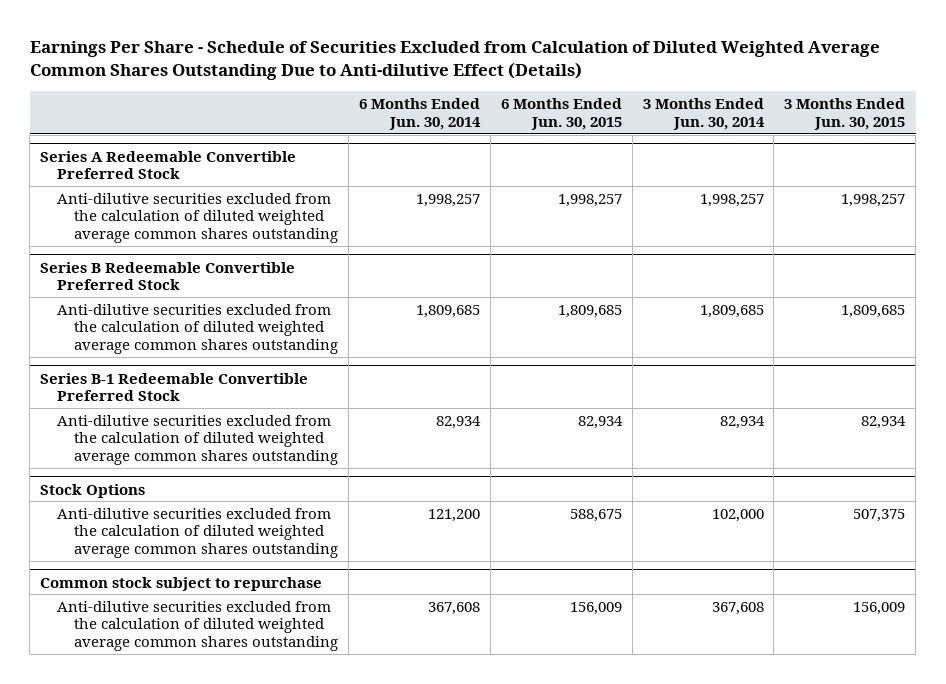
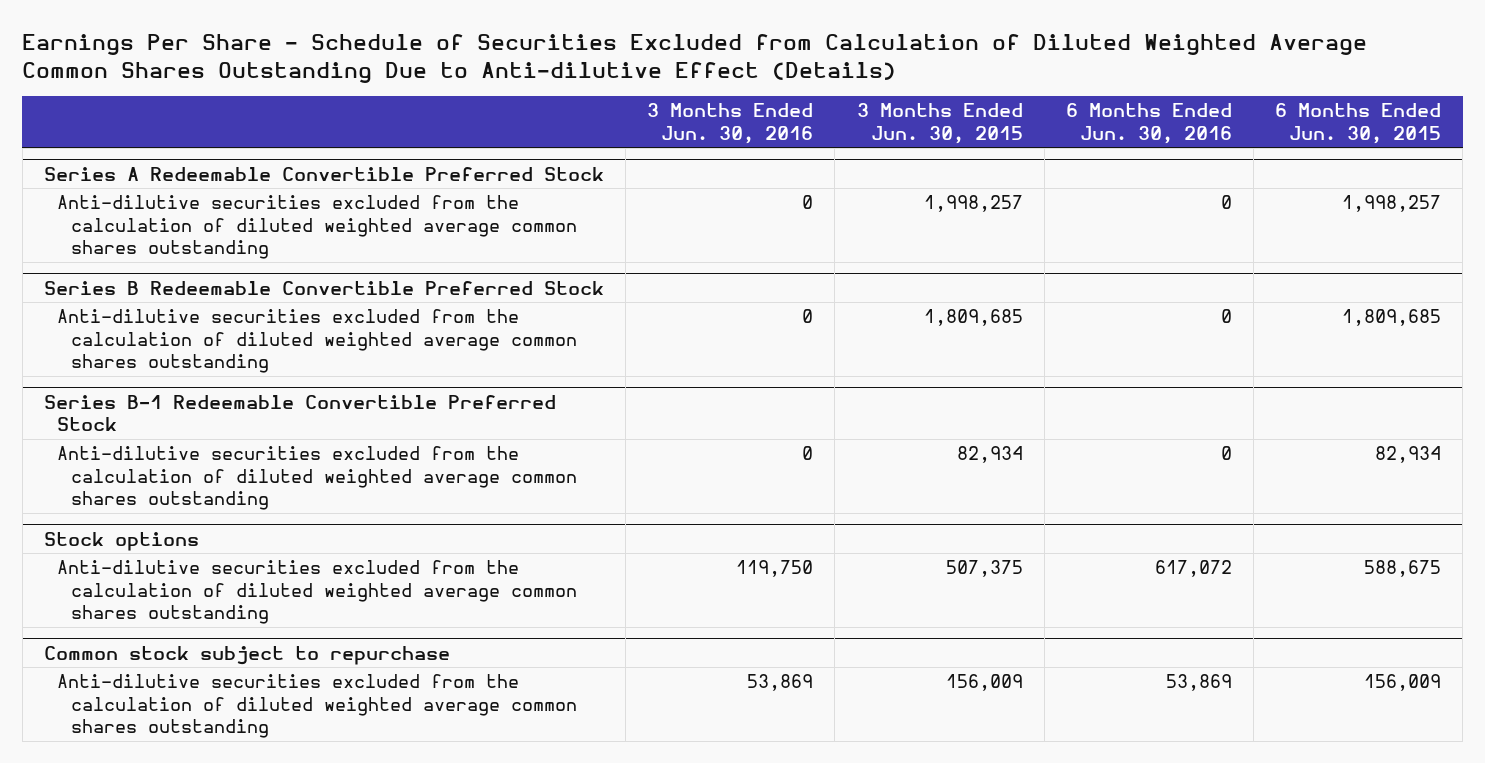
- | 6 Months Ended Jun. 30, 2014 | 6 Months Ended Jun. 30, 2015 | 3 Months Ended Jun. 30, 2014 | 3 Months Ended Jun. 30, 2015
+ | 3 Months Ended Jun. 30, 2016 | 3 Months Ended Jun. 30, 2015 | 6 Months Ended Jun. 30, 2016 | 6 Months Ended Jun. 30, 2015
- Stock Options
+ Stock options

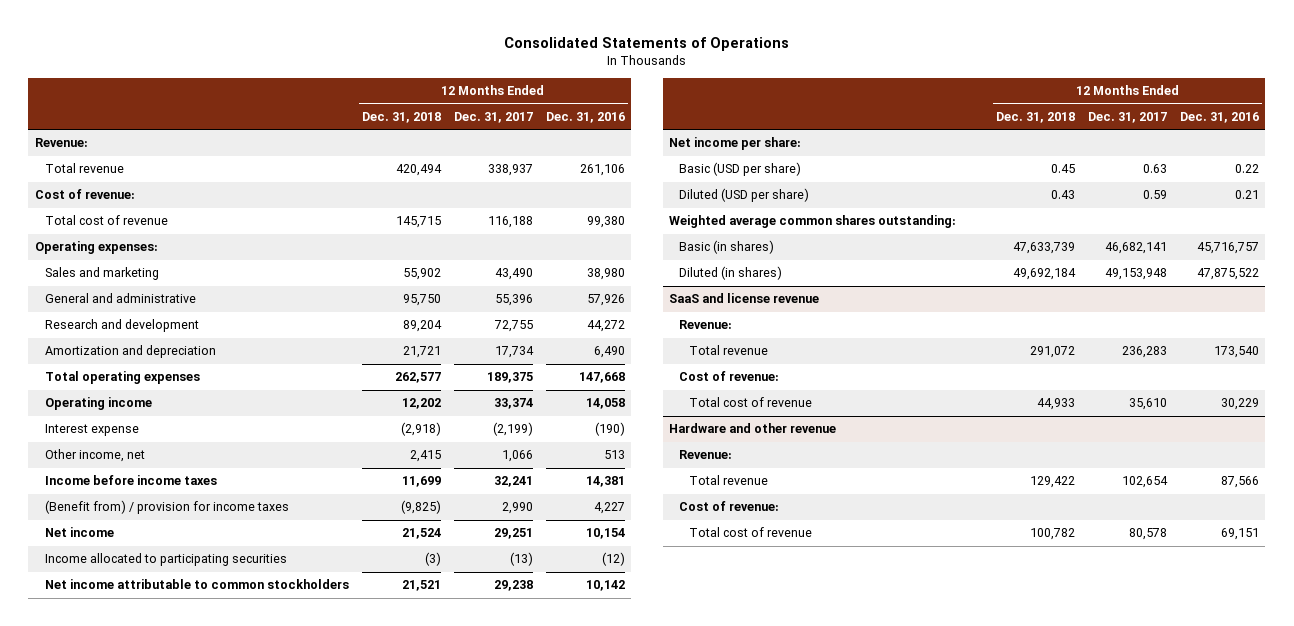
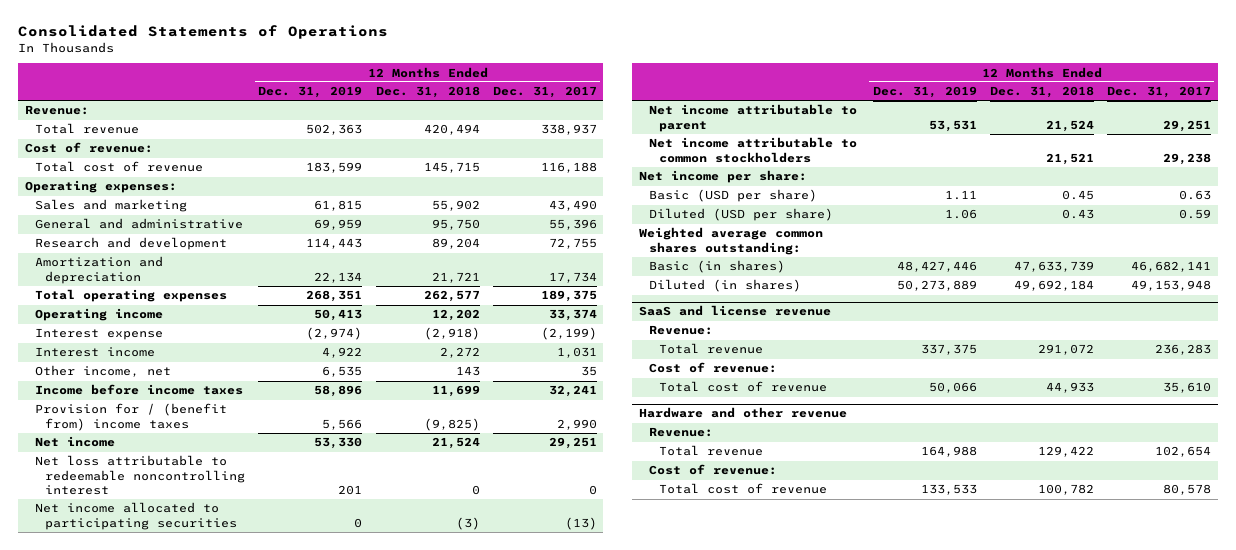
- | 12 Months Ended Dec. 31, 2018 | 12 Months Ended Dec. 31, 2017 | 12 Months Ended Dec. 31, 2016
+ | 12 Months Ended Dec. 31, 2019 | 12 Months Ended Dec. 31, 2018 | 12 Months Ended Dec. 31, 2017
- Other income, net | 2,415 | 1,066 | 513
+ Interest income | 4,922 | 2,272 | 1,031
+ Other income, net | 6,535 | 143 | 35
- (Benefit from) / provision for income taxes | (9,825) | 2,990 | 4,227
+ Provision for / (benefit from) income taxes | 5,566 | (9,825) | 2,990
- Income allocated to participating securities | (3) | (13) | (12)
+ Net loss attributable to redeemable noncontrolling interest | 201 | 0 | 0
+ Net income allocated to participating securities | 0 | (3) | (13)
+ Net income attributable to parent | 53,531 | 21,524 | 29,251

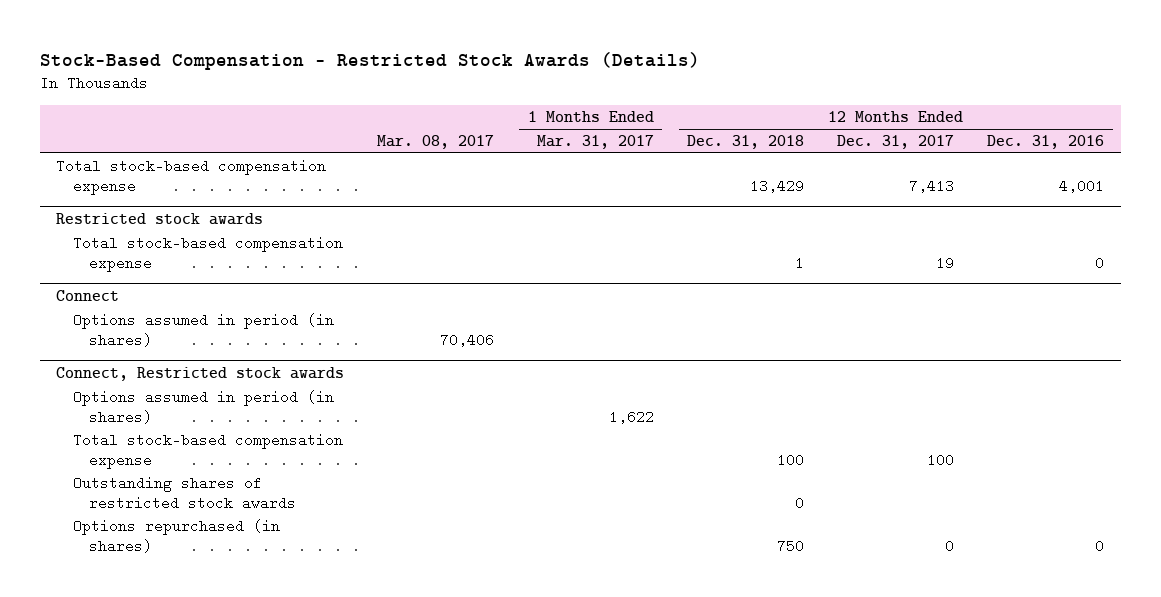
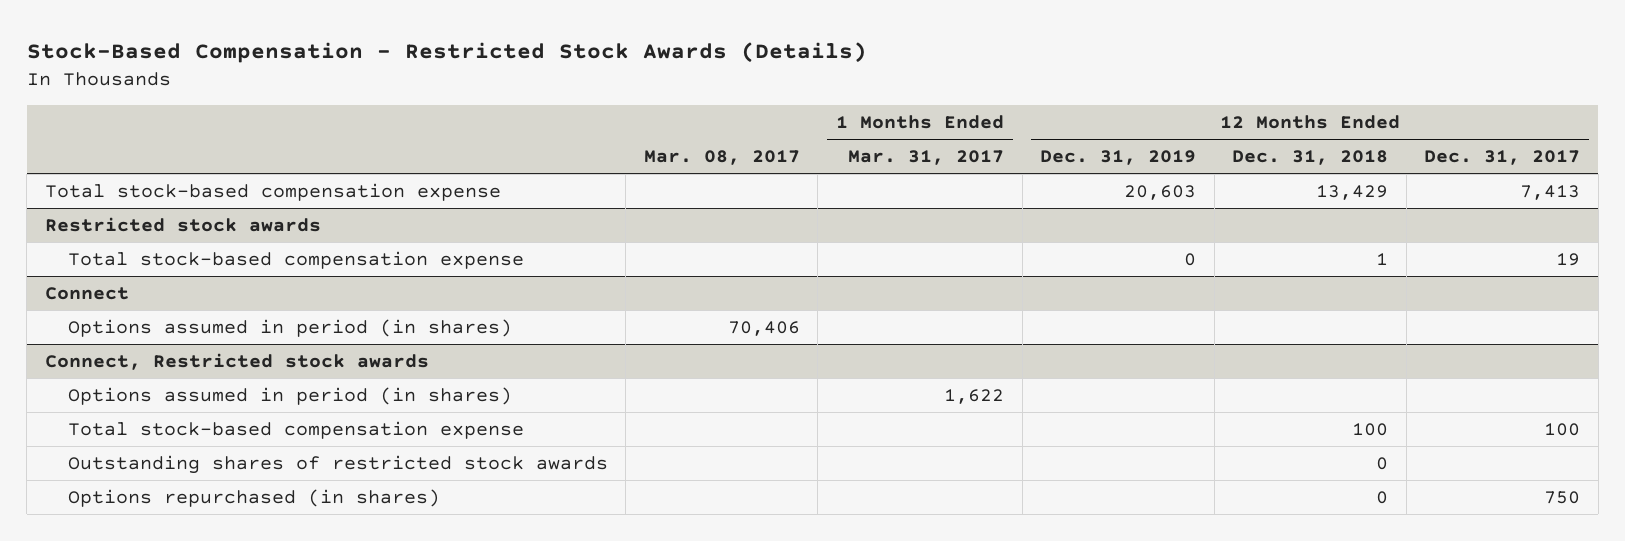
- | Mar. 08, 2017 | 1 Months Ended Mar. 31, 2017 | 12 Months Ended Dec. 31, 2018 | 12 Months Ended Dec. 31, 2017 | 12 Months Ended Dec. 31, 2016
+ | Mar. 08, 2017 | 1 Months Ended Mar. 31, 2017 | 12 Months Ended Dec. 31, 2019 | 12 Months Ended Dec. 31, 2018 | 12 Months Ended Dec. 31, 2017
@ Connect, Restricted stock awards
- Options repurchased (in shares) | | | 750 | 0 | 0
+ Options repurchased (in shares) | | | | 0 | 750

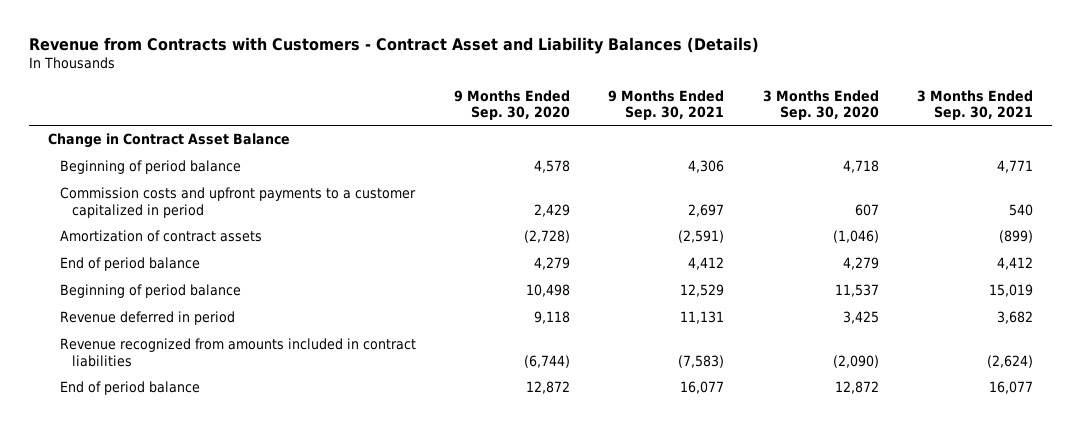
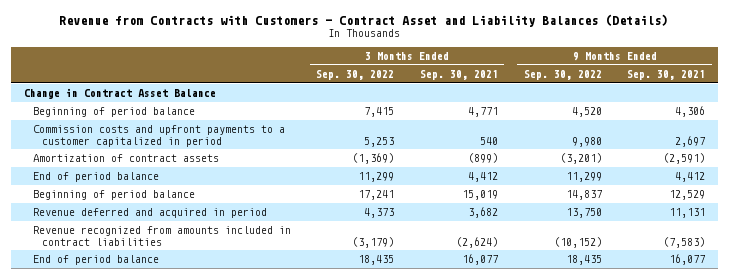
- | 9 Months Ended Sep. 30, 2020 | 9 Months Ended Sep. 30, 2021 | 3 Months Ended Sep. 30, 2020 | 3 Months Ended Sep. 30, 2021
+ | 3 Months Ended Sep. 30, 2022 | 3 Months Ended Sep. 30, 2021 | 9 Months Ended Sep. 30, 2022 | 9 Months Ended Sep. 30, 2021
- Revenue deferred in period | 9,118 | 11,131 | 3,425 | 3,682
+ Revenue deferred and acquired in period | 4,373 | 3,682 | 13,750 | 11,131

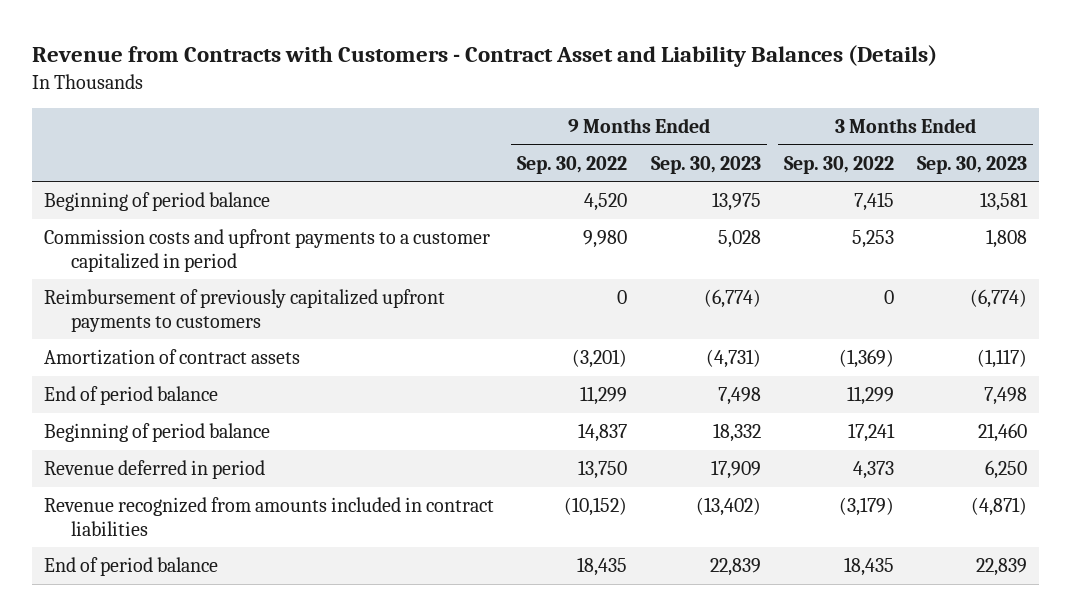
- | 3 Months Ended Sep. 30, 2022 | 3 Months Ended Sep. 30, 2021 | 9 Months Ended Sep. 30, 2022 | 9 Months Ended Sep. 30, 2021
+ | 9 Months Ended Sep. 30, 2022 | 9 Months Ended Sep. 30, 2023 | 3 Months Ended Sep. 30, 2022 | 3 Months Ended Sep. 30, 2023
- Change in Contract Asset Balance
+ Reimbursement of previously capitalized upfront payments to customers | 0 | (6,774) | 0 | (6,774)
- Revenue deferred and acquired in period | 4,373 | 3,682 | 13,750 | 11,131
+ Revenue deferred in period | 13,750 | 17,909 | 4,373 | 6,250

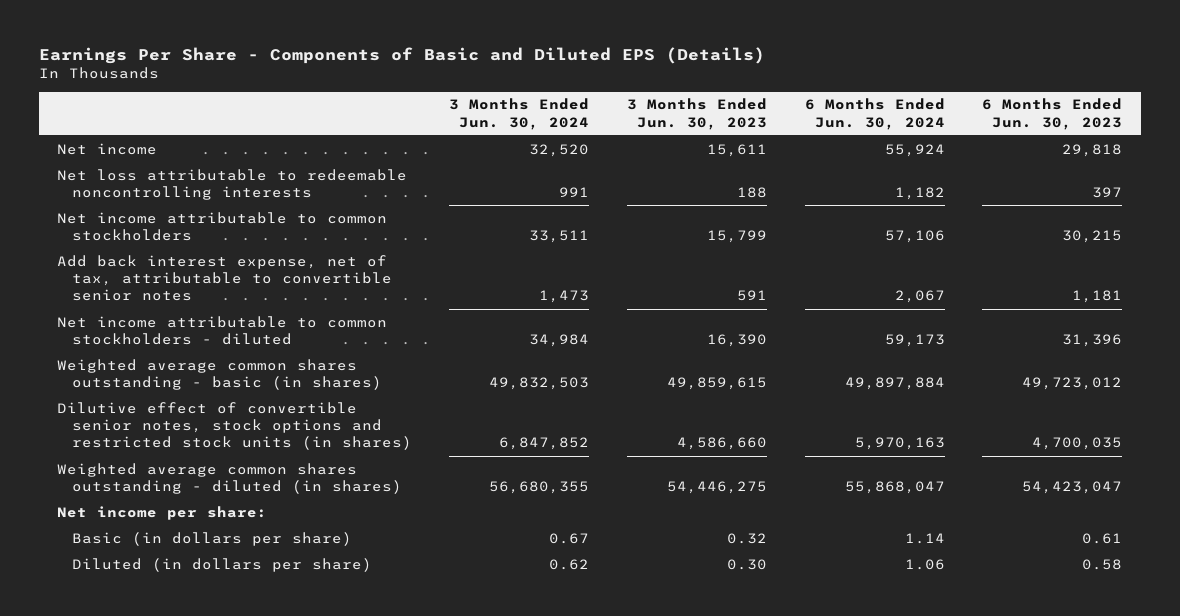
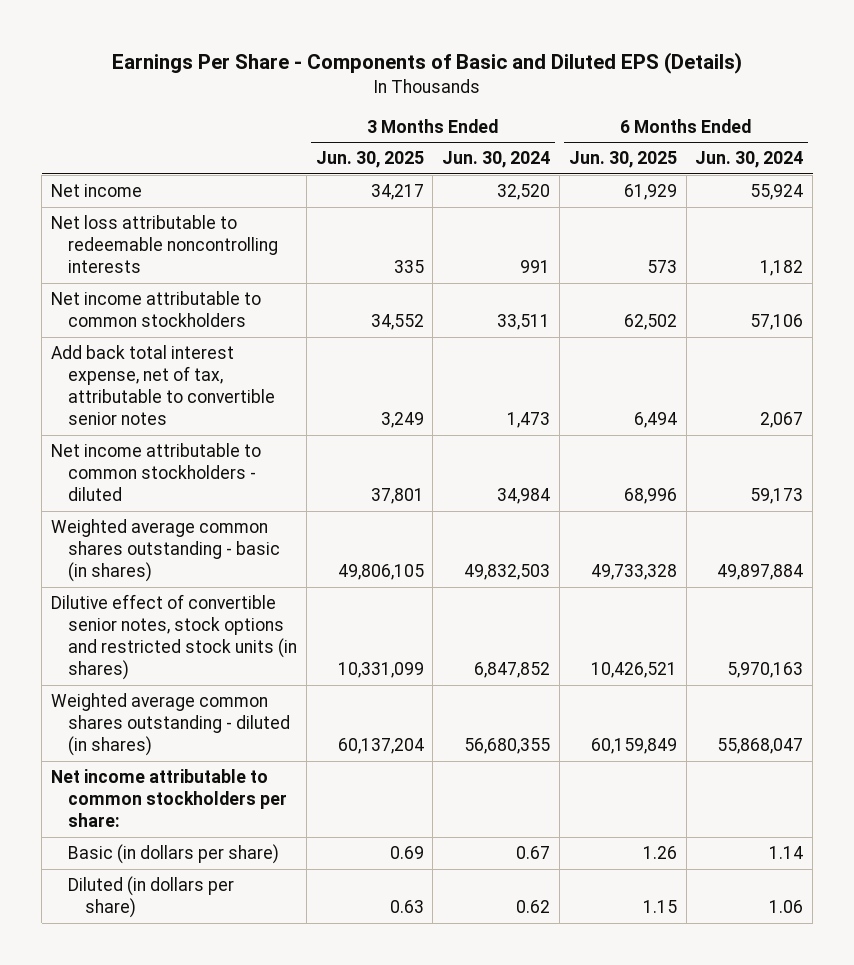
- | 3 Months Ended Jun. 30, 2024 | 3 Months Ended Jun. 30, 2023 | 6 Months Ended Jun. 30, 2024 | 6 Months Ended Jun. 30, 2023
+ | 3 Months Ended Jun. 30, 2025 | 3 Months Ended Jun. 30, 2024 | 6 Months Ended Jun. 30, 2025 | 6 Months Ended Jun. 30, 2024
- Add back interest expense, net of tax, attributable to convertible senior notes | 1,473 | 591 | 2,067 | 1,181
+ Add back total interest expense, net of tax, attributable to convertible senior notes | 3,249 | 1,473 | 6,494 | 2,067
- Net income per share:
+ Net income attributable to common stockholders per share:

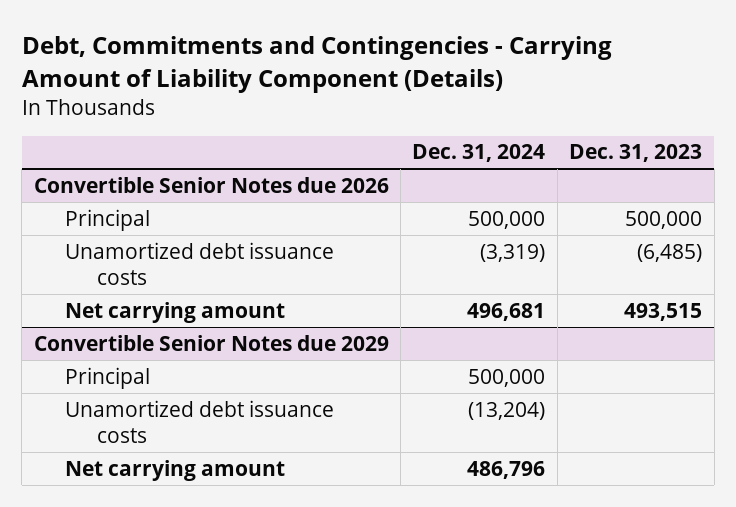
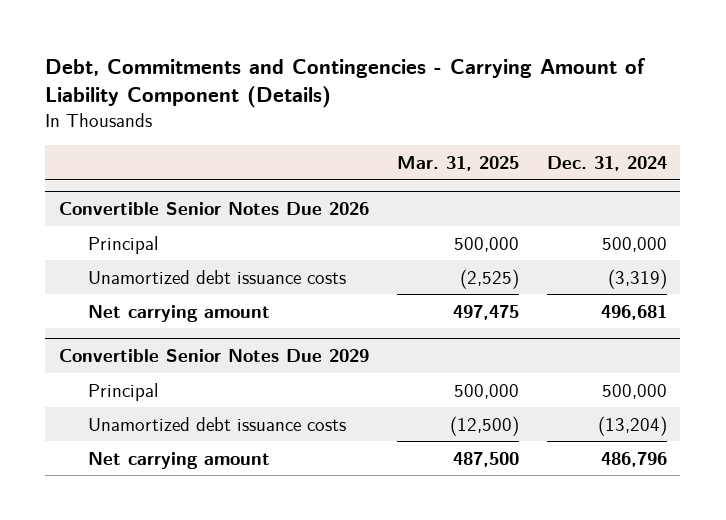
- | Dec. 31, 2024 | Dec. 31, 2023
+ | Mar. 31, 2025 | Dec. 31, 2024
- Convertible Senior Notes due 2026
+ Convertible Senior Notes Due 2026
- Convertible Senior Notes due 2029
+ Convertible Senior Notes Due 2029

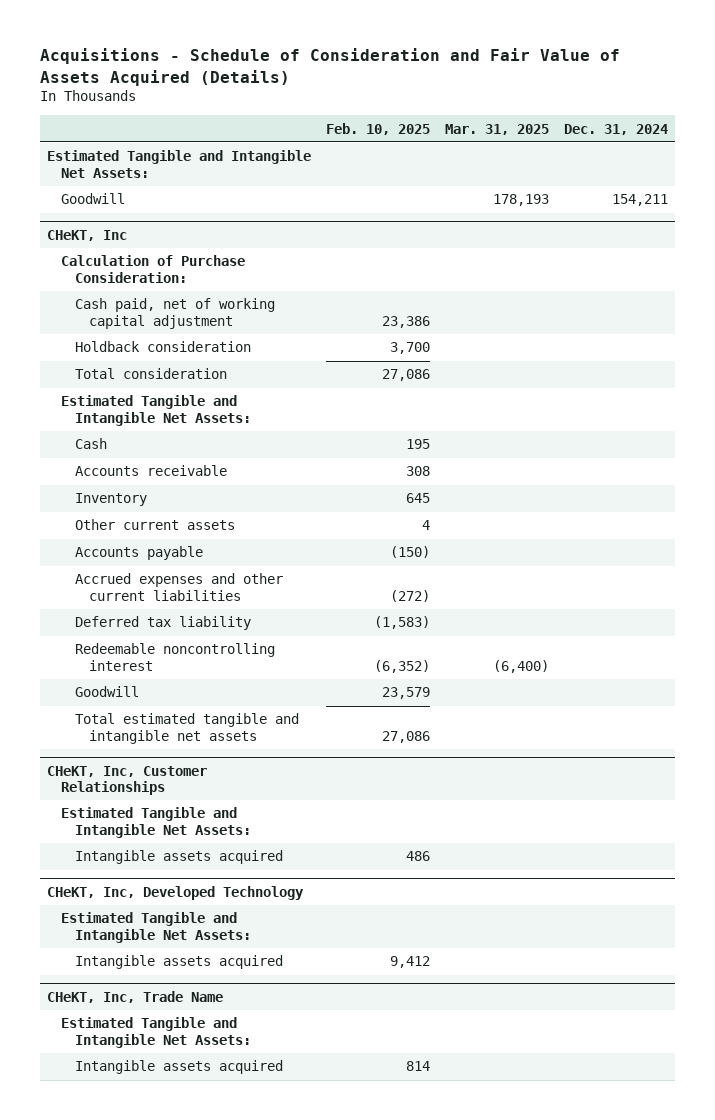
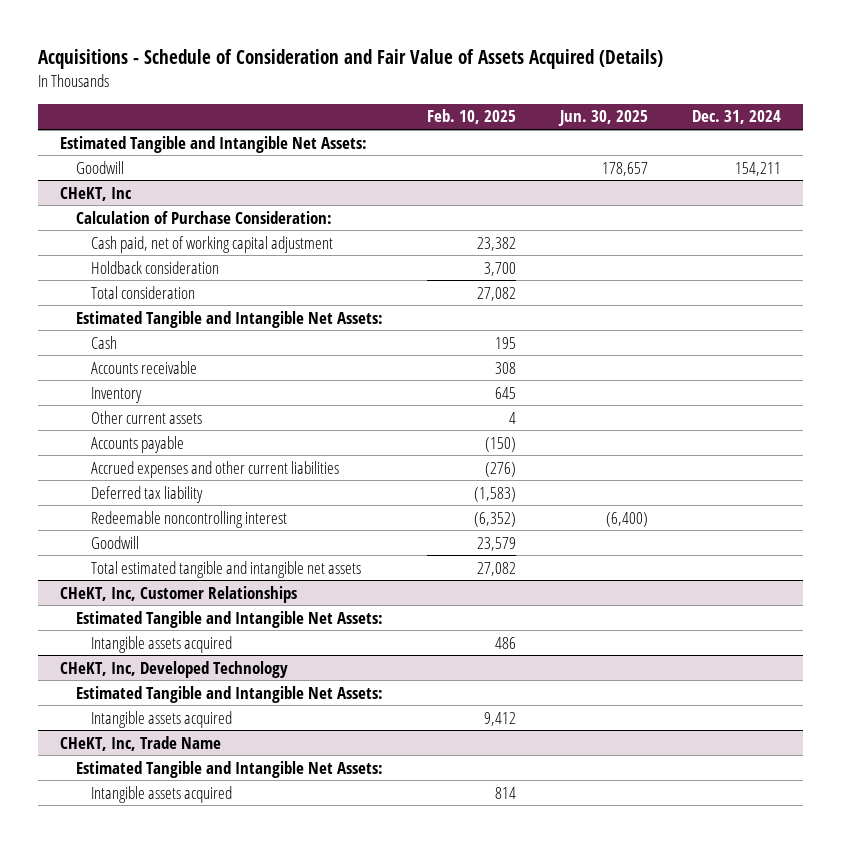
- | Feb. 10, 2025 | Mar. 31, 2025 | Dec. 31, 2024
+ | Feb. 10, 2025 | Jun. 30, 2025 | Dec. 31, 2024
@ CHeKT, Inc
- Cash paid, net of working capital adjustment | 23,386 | |
+ Cash paid, net of working capital adjustment | 23,382 | |
- Total consideration | 27,086 | |
+ Total consideration | 27,082 | |
- Accrued expenses and other current liabilities | (272) | |
+ Accrued expenses and other current liabilities | (276) | |
- Total estimated tangible and intangible net assets | 27,086 | |
+ Total estimated tangible and intangible net assets | 27,082 | |

